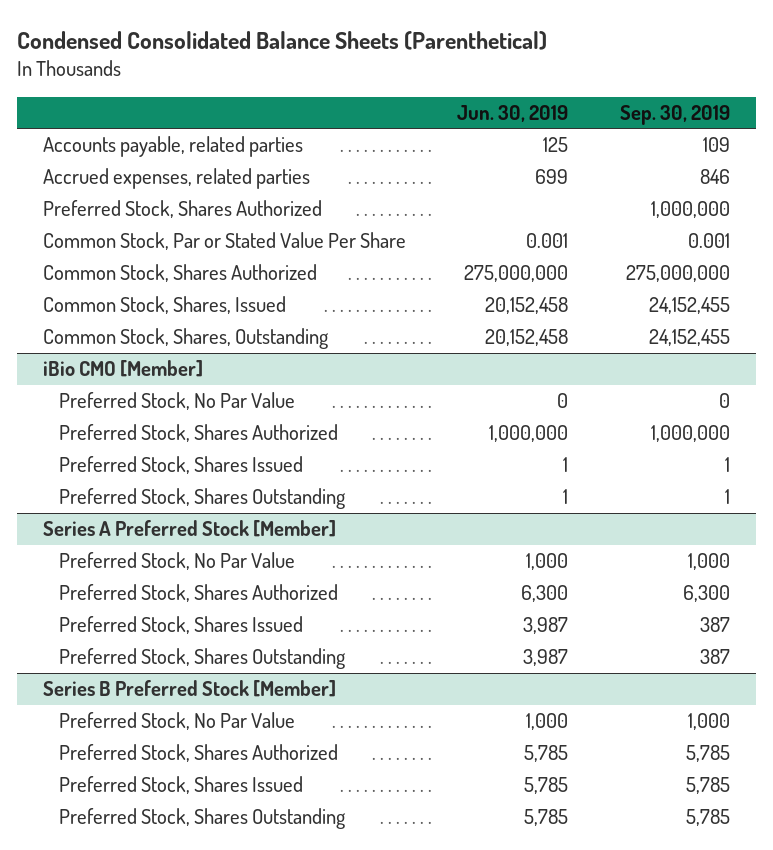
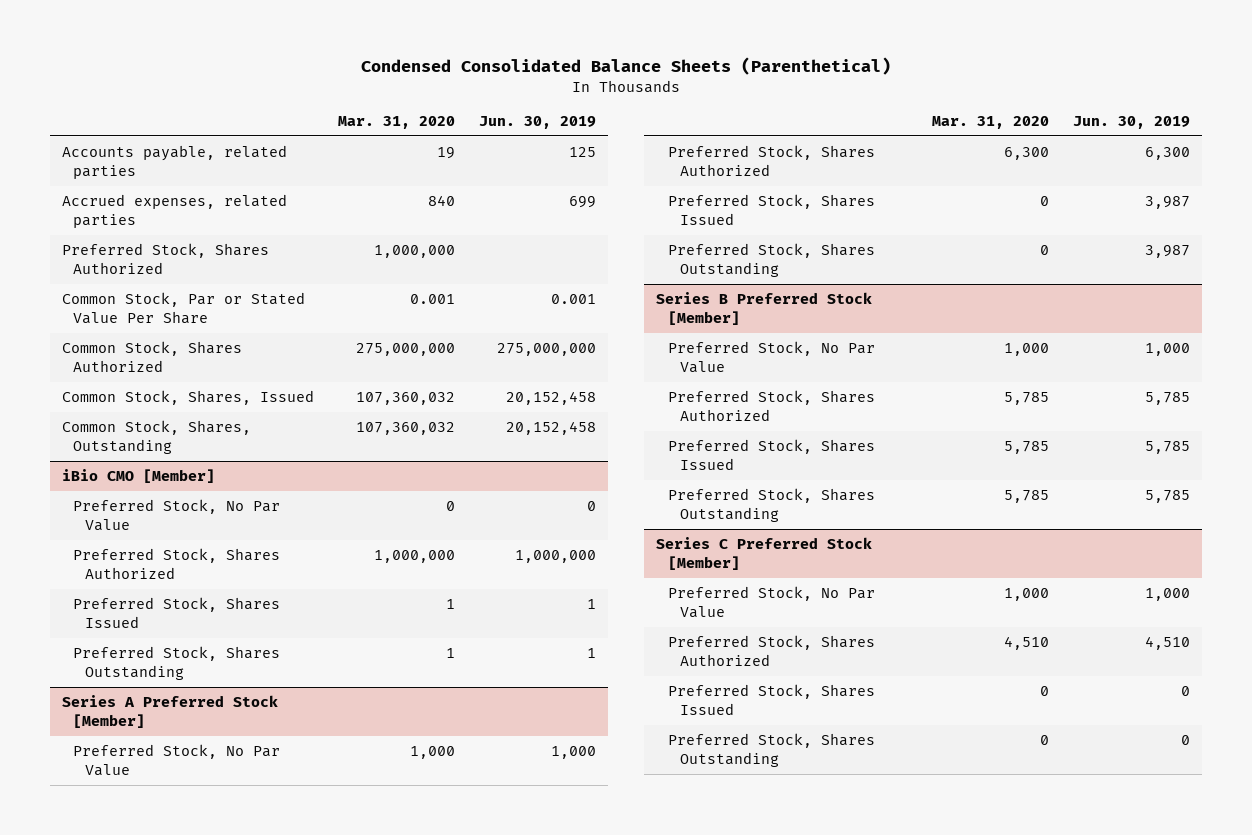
- | Jun. 30, 2019 | Sep. 30, 2019
+ | Mar. 31, 2020 | Jun. 30, 2019
+ Series C Preferred Stock [Member]
+ Preferred Stock, No Par Value | 1,000 | 1,000
+ Preferred Stock, Shares Authorized | 4,510 | 4,510
+ Preferred Stock, Shares Issued | 0 | 0
+ Preferred Stock, Shares Outstanding | 0 | 0

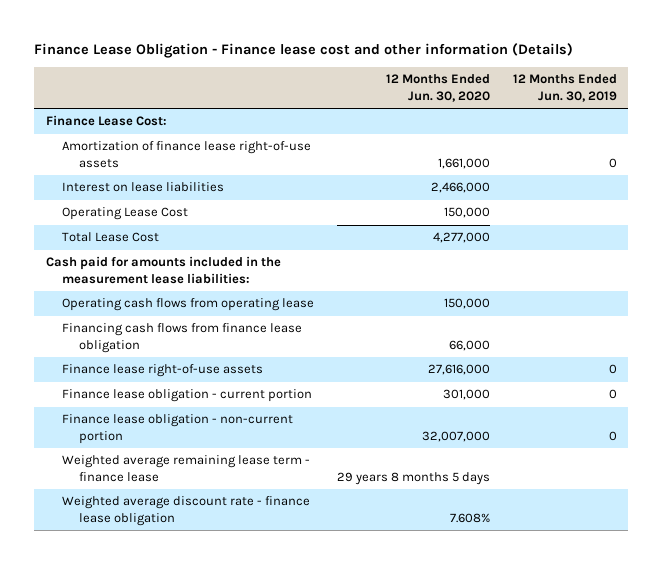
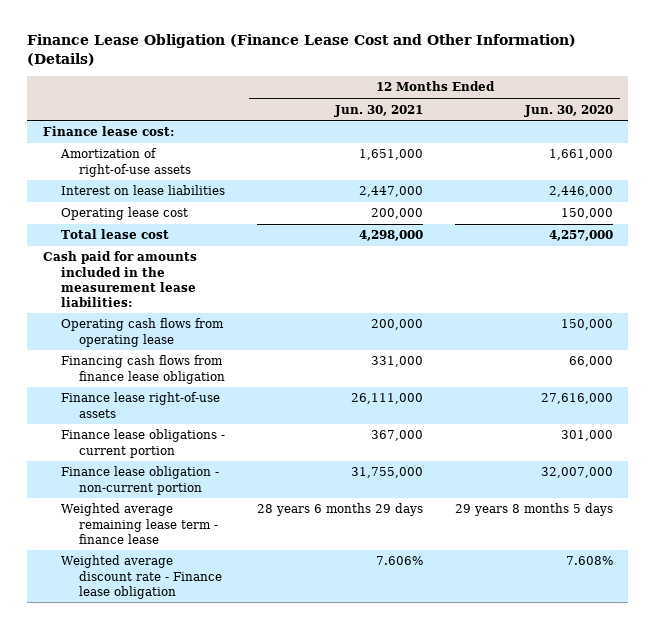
- Finance Lease Obligation - Finance lease cost and other information (Details)
+ Finance Lease Obligation (Finance Lease Cost and Other Information) (Details)
- | 12 Months Ended Jun. 30, 2020 | 12 Months Ended Jun. 30, 2019
+ | 12 Months Ended Jun. 30, 2021 | 12 Months Ended Jun. 30, 2020
- Finance Lease Cost:
- Amortization of finance lease right-of-use assets | 1,661,000 | 0
- Interest on lease liabilities | 2,466,000 |
- Operating Lease Cost | 150,000 |
- Total Lease Cost | 4,277,000 |
+ Finance lease cost:
+ Amortization of right-of-use assets | 1,651,000 | 1,661,000
+ Interest on lease liabilities | 2,447,000 | 2,446,000
+ Operating lease cost | 200,000 | 150,000
+ Total lease cost | 4,298,000 | 4,257,000
- Finance lease obligation - current portion | 301,000 | 0
+ Finance lease obligations - current portion | 367,000 | 301,000
- Weighted average discount rate - finance lease obligation | 7.608% |
+ Weighted average discount rate - Finance lease obligation | 7.606% | 7.608%

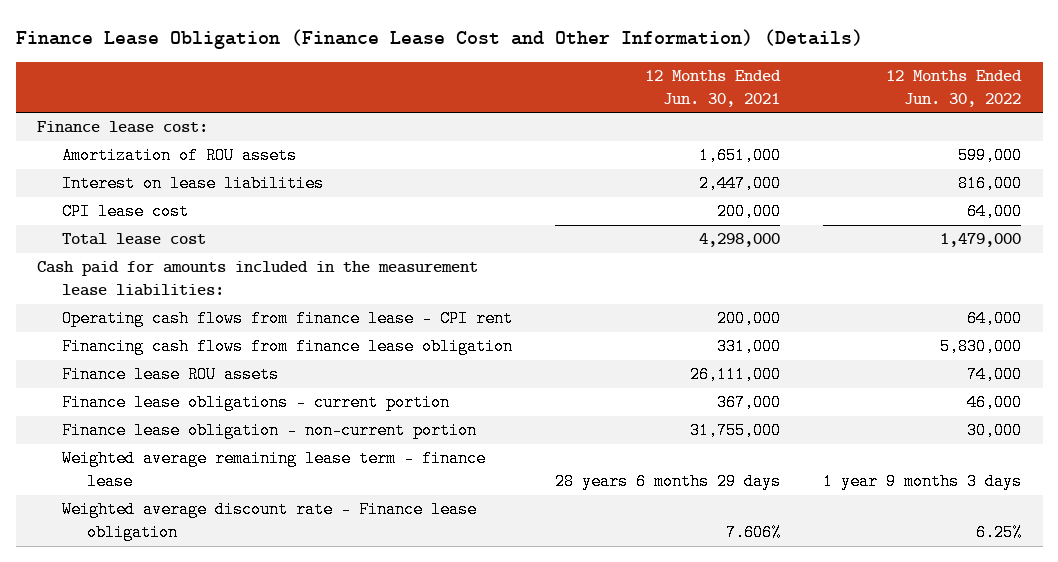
- | 12 Months Ended Jun. 30, 2021 | 12 Months Ended Jun. 30, 2020
+ | 12 Months Ended Jun. 30, 2021 | 12 Months Ended Jun. 30, 2022
- Amortization of right-of-use assets | 1,651,000 | 1,661,000
+ Amortization of ROU assets | 1,651,000 | 599,000
- Operating lease cost | 200,000 | 150,000
+ CPI lease cost | 200,000 | 64,000
- Operating cash flows from operating lease | 200,000 | 150,000
+ Operating cash flows from finance lease - CPI rent | 200,000 | 64,000
- Finance lease right-of-use assets | 26,111,000 | 27,616,000
+ Finance lease ROU assets | 26,111,000 | 74,000

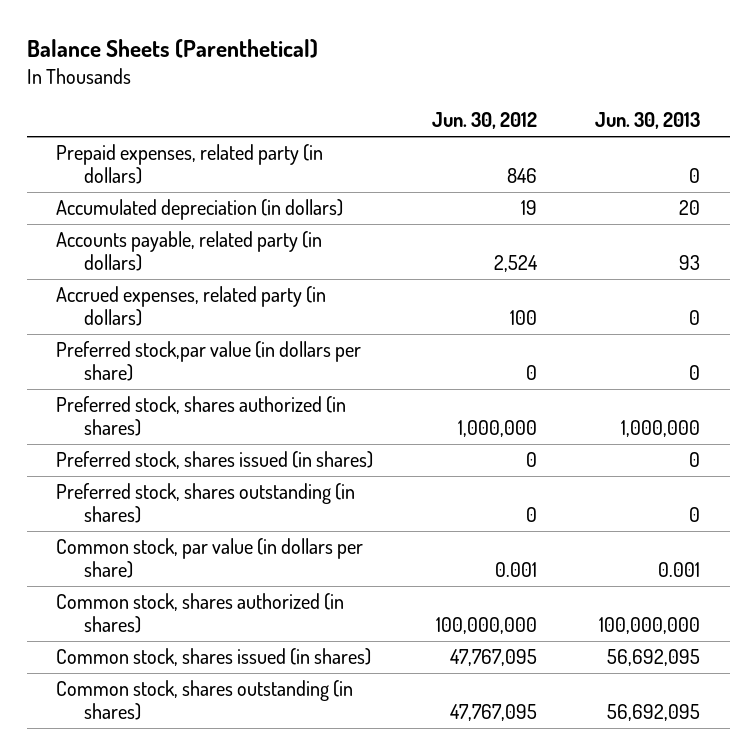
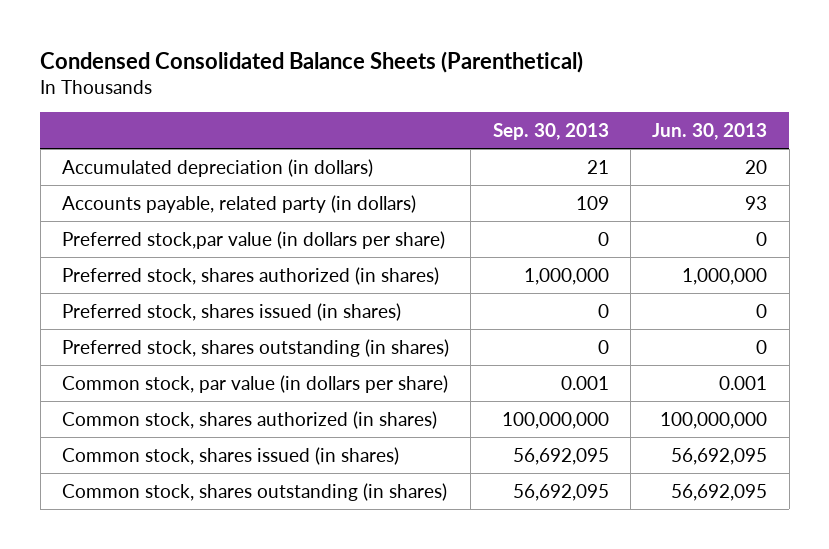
- Balance Sheets (Parenthetical)
+ Condensed Consolidated Balance Sheets (Parenthetical)
- | Jun. 30, 2012 | Jun. 30, 2013
+ | Sep. 30, 2013 | Jun. 30, 2013
- Prepaid expenses, related party (in dollars) | 846 | 0
- Accrued expenses, related party (in dollars) | 100 | 0

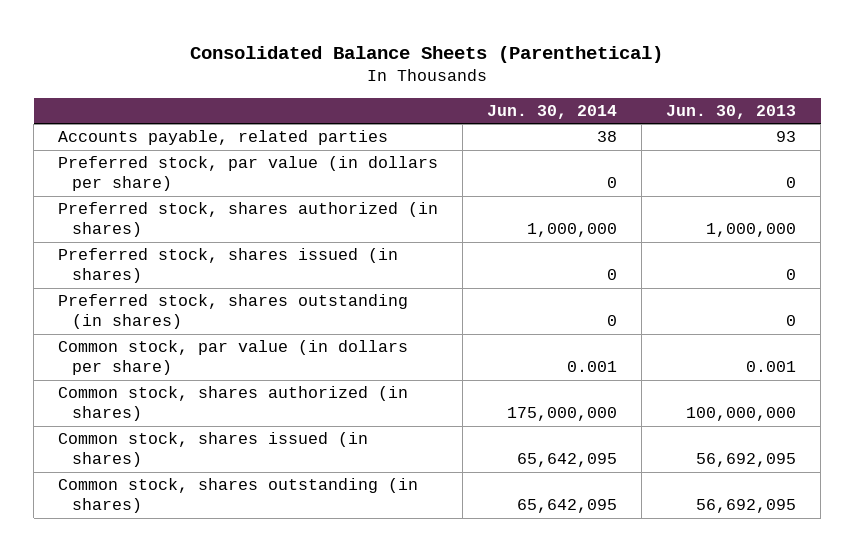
- Condensed Consolidated Balance Sheets (Parenthetical)
+ Consolidated Balance Sheets (Parenthetical)
- | Sep. 30, 2013 | Jun. 30, 2013
+ | Jun. 30, 2014 | Jun. 30, 2013
- Accumulated depreciation (in dollars) | 21 | 20
- Accounts payable, related party (in dollars) | 109 | 93
- Preferred stock,par value (in dollars per share) | 0 | 0
+ Accounts payable, related parties | 38 | 93
+ Preferred stock, par value (in dollars per share) | 0 | 0

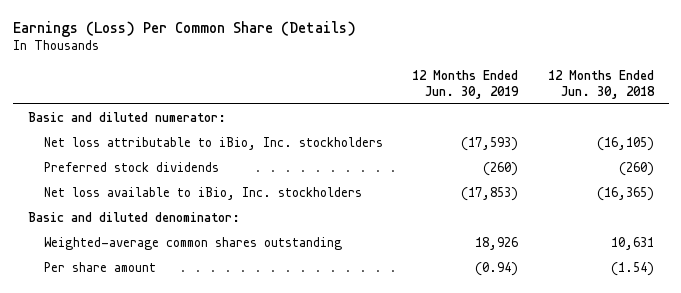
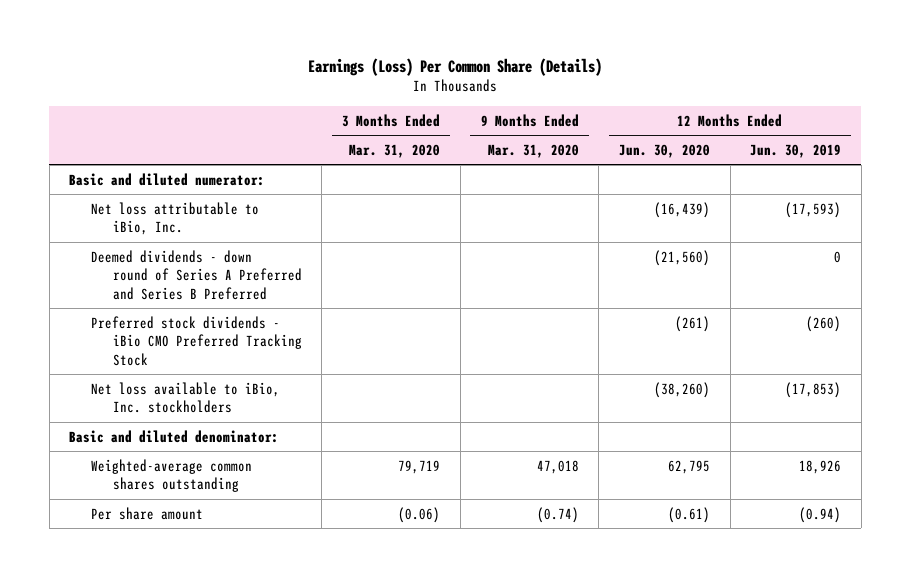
- | 12 Months Ended Jun. 30, 2019 | 12 Months Ended Jun. 30, 2018
+ | 3 Months Ended Mar. 31, 2020 | 9 Months Ended Mar. 31, 2020 | 12 Months Ended Jun. 30, 2020 | 12 Months Ended Jun. 30, 2019
- Net loss attributable to iBio, Inc. stockholders | (17,593) | (16,105)
- Preferred stock dividends | (260) | (260)
+ Net loss attributable to iBio, Inc. | | | (16,439) | (17,593)
+ Deemed dividends - down round of Series A Preferred and Series B Preferred | | | (21,560) | 0
+ Preferred stock dividends - iBio CMO Preferred Tracking Stock | | | (261) | (260)

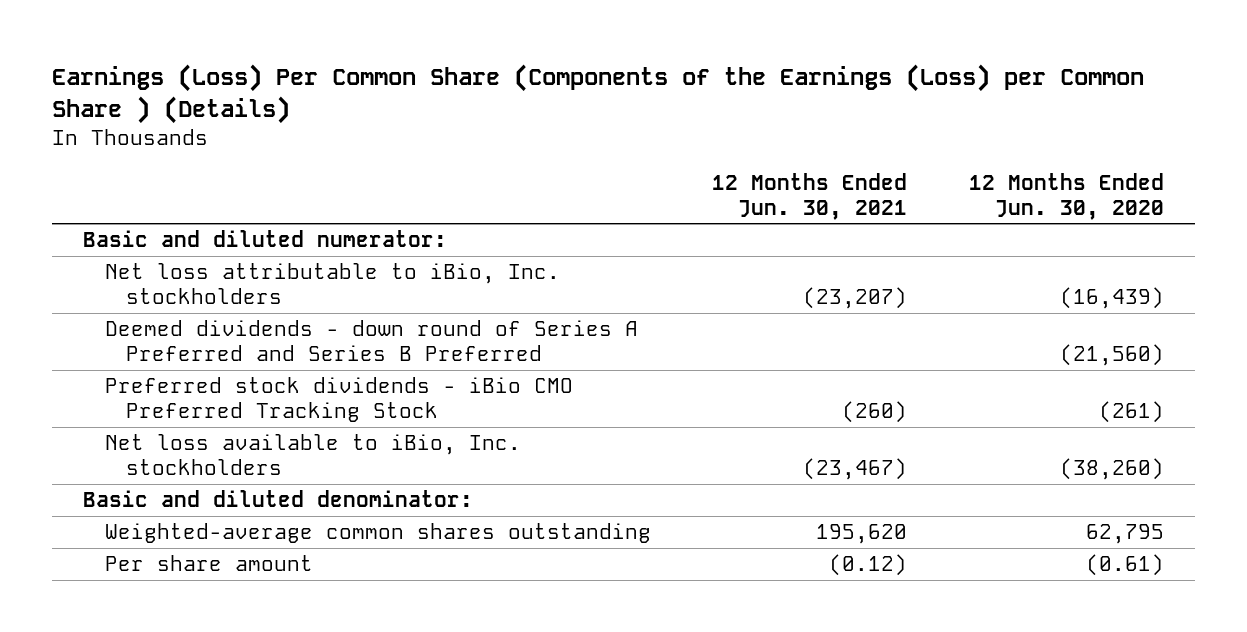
- Earnings (Loss) Per Common Share (Details)
+ Earnings (Loss) Per Common Share (Components of the Earnings (Loss) per Common Share ) (Details)
- | 3 Months Ended Mar. 31, 2020 | 9 Months Ended Mar. 31, 2020 | 12 Months Ended Jun. 30, 2020 | 12 Months Ended Jun. 30, 2019
+ | 12 Months Ended Jun. 30, 2021 | 12 Months Ended Jun. 30, 2020
- Net loss attributable to iBio, Inc. | | | (16,439) | (17,593)
+ Net loss attributable to iBio, Inc. stockholders | (23,207) | (16,439)

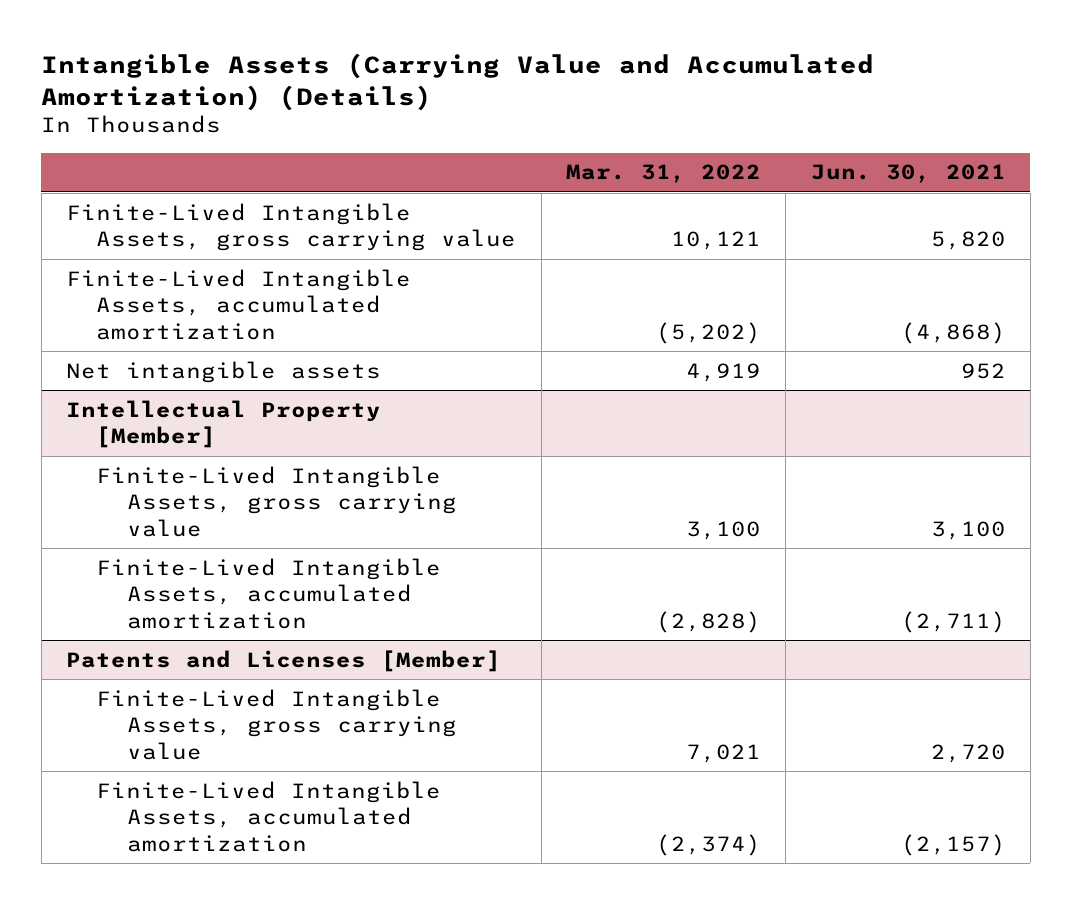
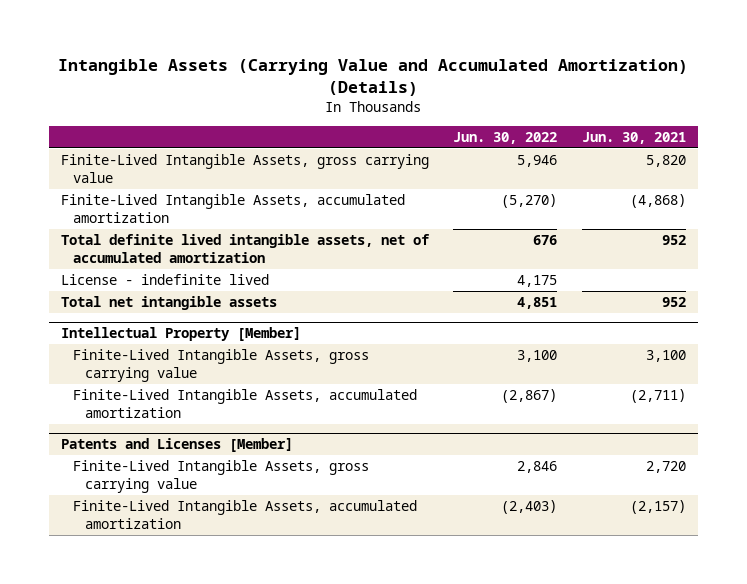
- | Mar. 31, 2022 | Jun. 30, 2021
+ | Jun. 30, 2022 | Jun. 30, 2021
- Net intangible assets | 4,919 | 952
+ Total definite lived intangible assets, net of accumulated amortization | 676 | 952
+ License - indefinite lived | 4,175 |
+ Total net intangible assets | 4,851 | 952

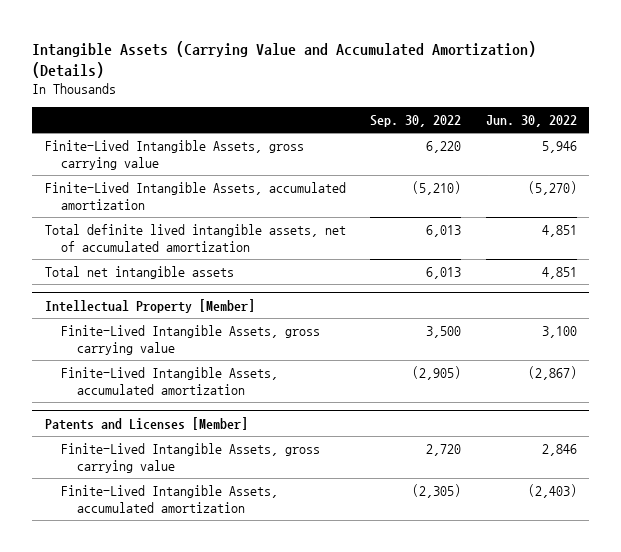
- | Jun. 30, 2022 | Jun. 30, 2021
+ | Sep. 30, 2022 | Jun. 30, 2022
- Total definite lived intangible assets, net of accumulated amortization | 676 | 952
- License - indefinite lived | 4,175 |
+ Total definite lived intangible assets, net of accumulated amortization | 6,013 | 4,851

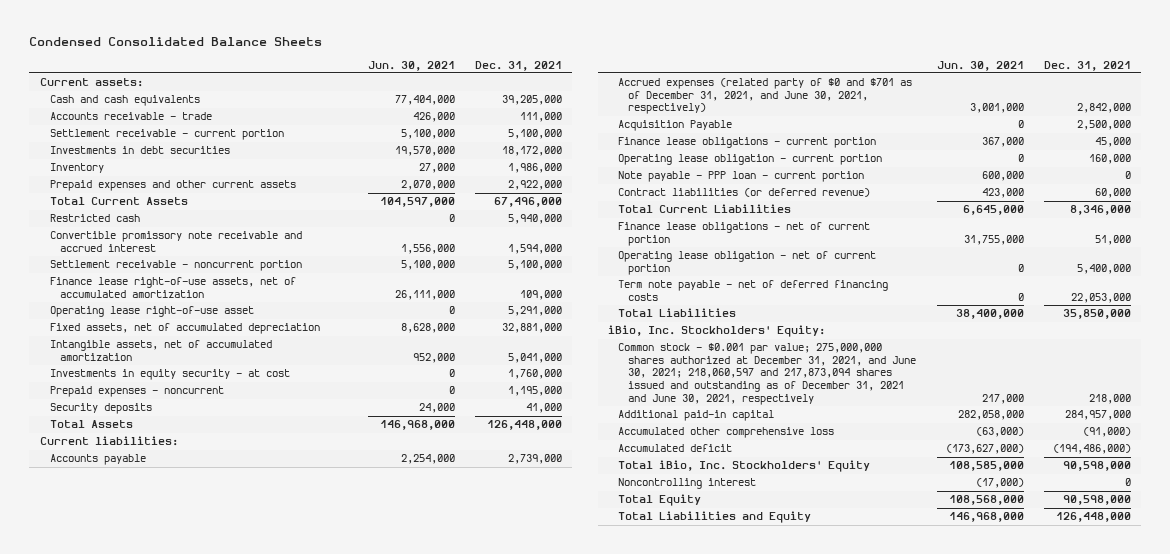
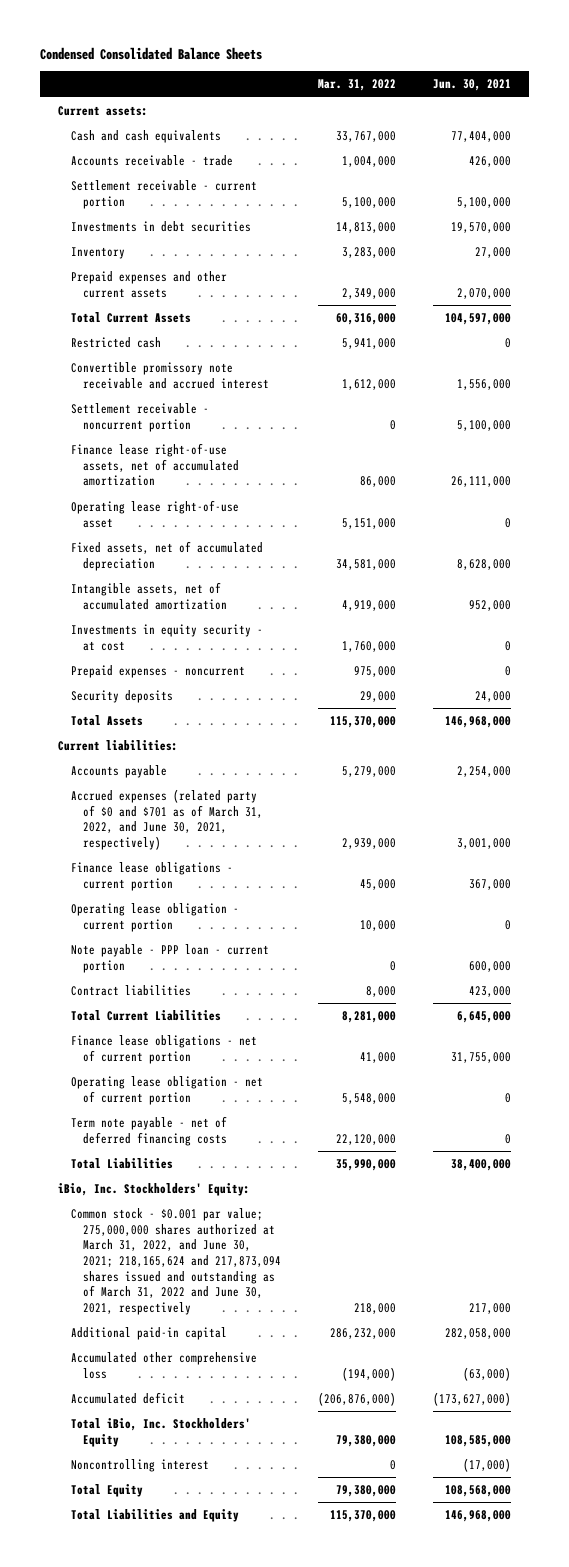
- | Jun. 30, 2021 | Dec. 31, 2021
+ | Mar. 31, 2022 | Jun. 30, 2021
- Accrued expenses (related party of $0 and $701 as of December 31, 2021, and June 30, 2021, respectively) | 3,001,000 | 2,842,000
- Acquisition Payable | 0 | 2,500,000
+ Accrued expenses (related party of $0 and $701 as of March 31, 2022, and June 30, 2021, respectively) | 2,939,000 | 3,001,000
- Contract liabilities (or deferred revenue) | 423,000 | 60,000
+ Contract liabilities | 8,000 | 423,000
- Common stock - $0.001 par value; 275,000,000 shares authorized at December 31, 2021, and June 30, 2021; 218,060,597 and 217,873,094 shares issued and outstanding as of December 31, 2021 and June 30, 2021, respectively | 217,000 | 218,000
+ Common stock - $0.001 par value; 275,000,000 shares authorized at March 31, 2022, and June 30, 2021; 218,165,624 and 217,873,094 shares issued and outstanding as of March 31, 2022 and June 30, 2021, respectively | 218,000 | 217,000

